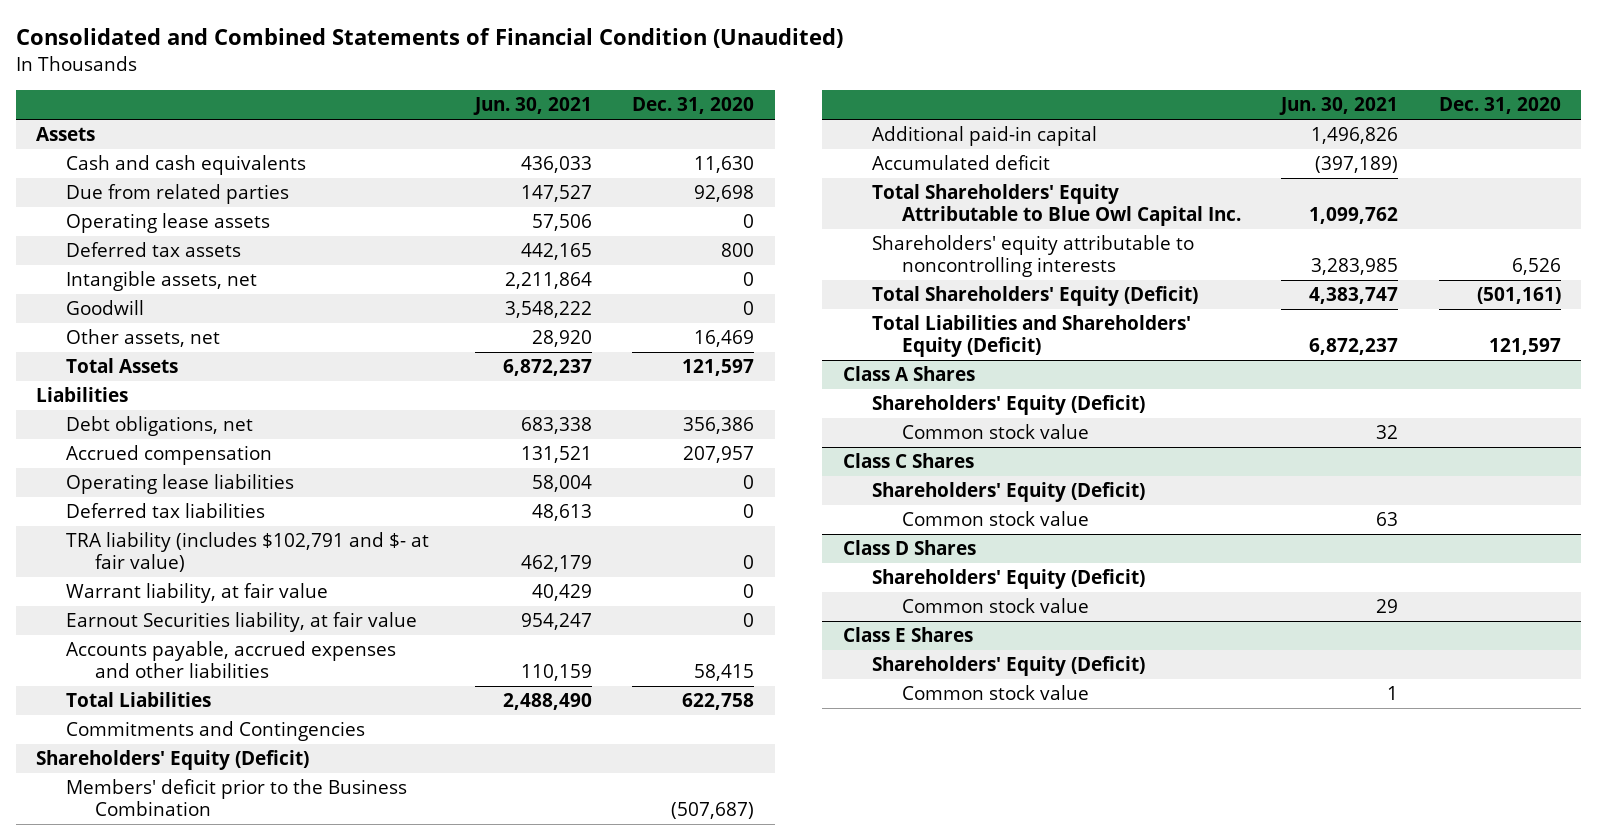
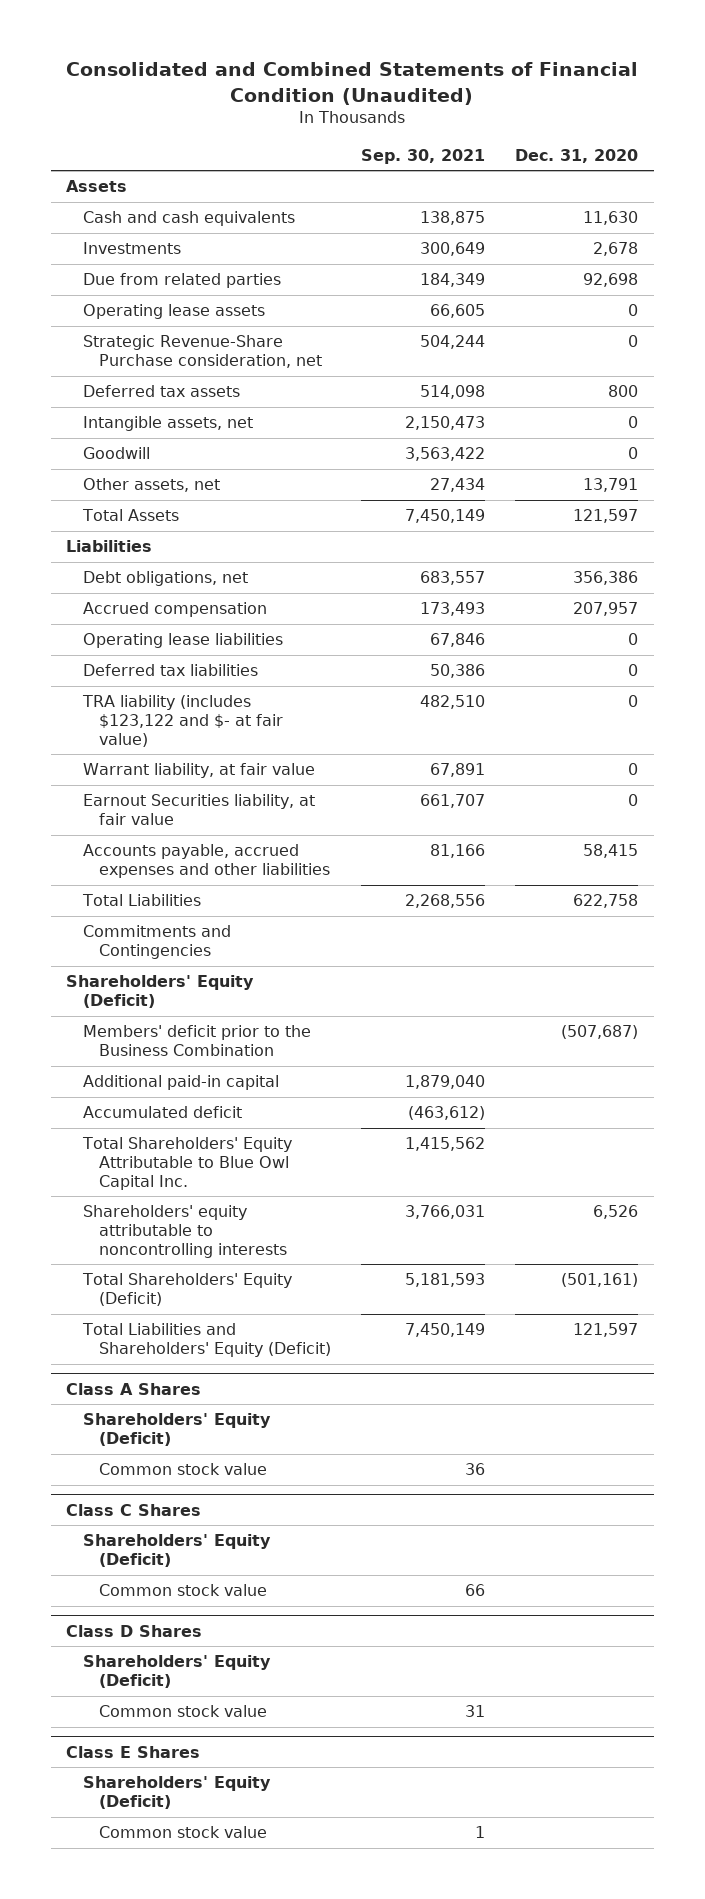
- | Jun. 30, 2021 | Dec. 31, 2020
+ | Sep. 30, 2021 | Dec. 31, 2020
+ Investments | 300,649 | 2,678
+ Strategic Revenue-Share Purchase consideration, net | 504,244 | 0
- Other assets, net | 28,920 | 16,469
+ Other assets, net | 27,434 | 13,791
- TRA liability (includes $102,791 and $- at fair value) | 462,179 | 0
+ TRA liability (includes $123,122 and $- at fair value) | 482,510 | 0

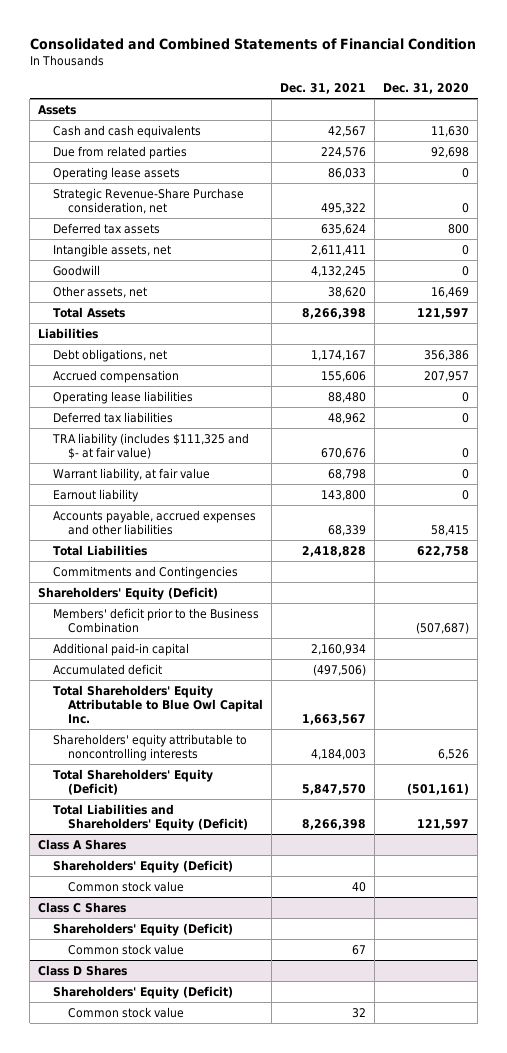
- Consolidated and Combined Statements of Financial Condition (Unaudited)
+ Consolidated and Combined Statements of Financial Condition
- | Sep. 30, 2021 | Dec. 31, 2020
+ | Dec. 31, 2021 | Dec. 31, 2020
- Investments | 300,649 | 2,678
- Other assets, net | 27,434 | 13,791
+ Other assets, net | 38,620 | 16,469
- TRA liability (includes $123,122 and $- at fair value) | 482,510 | 0
+ TRA liability (includes $111,325 and $- at fair value) | 670,676 | 0
- Earnout Securities liability, at fair value | 661,707 | 0
+ Earnout liability | 143,800 | 0
- Class E Shares
- Shareholders' Equity (Deficit)
- Common stock value | 1 |

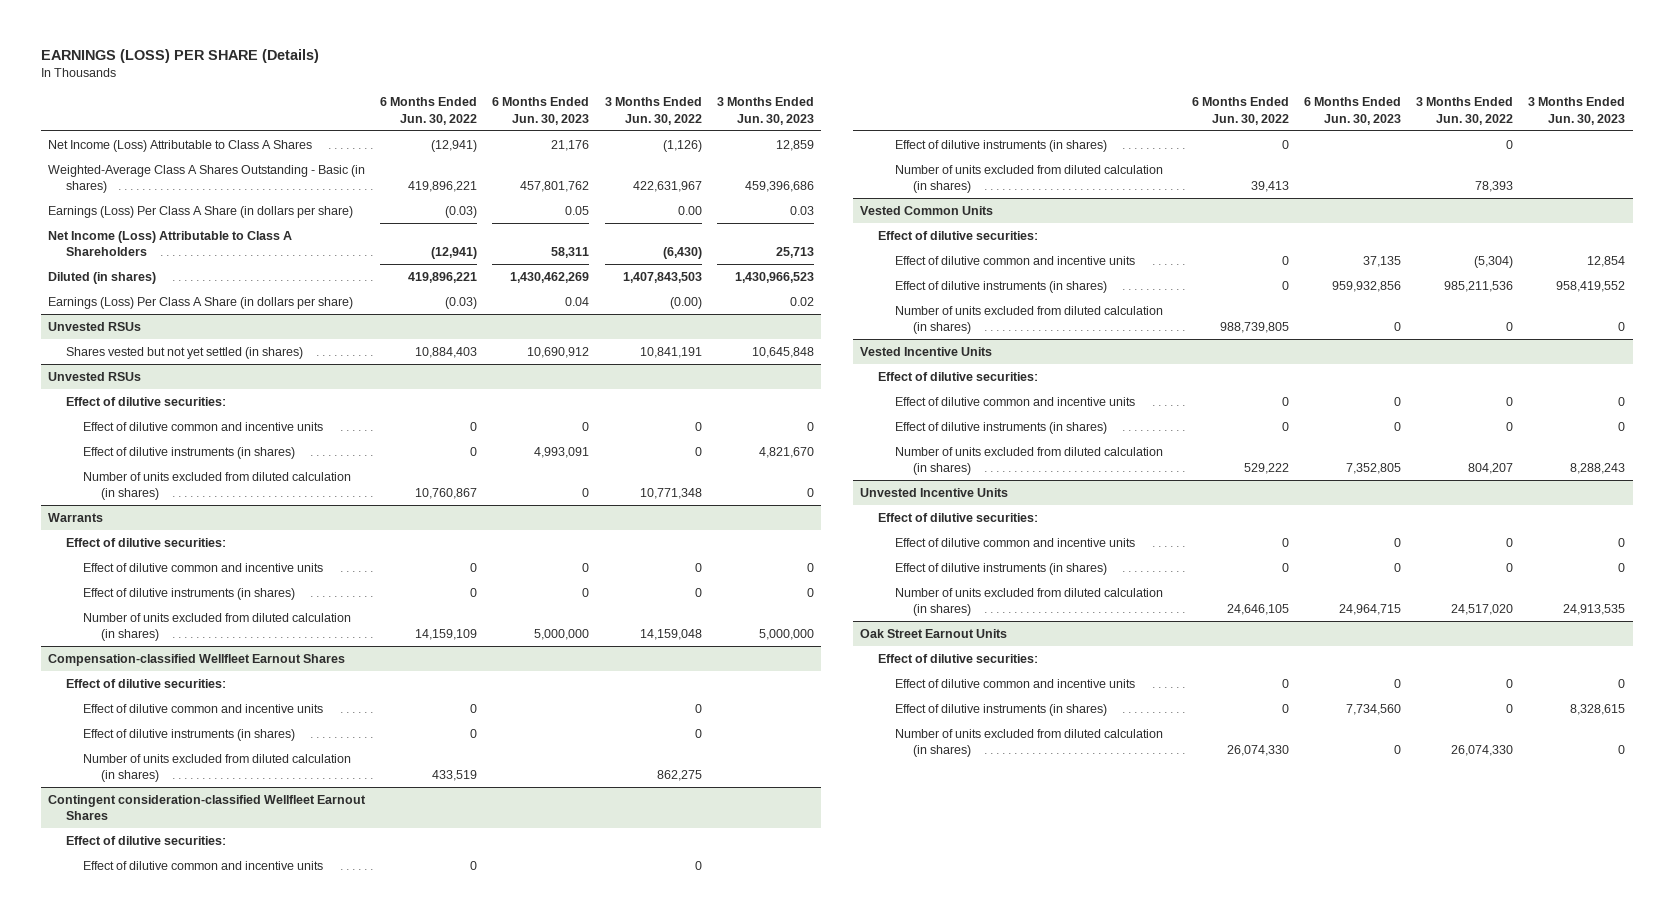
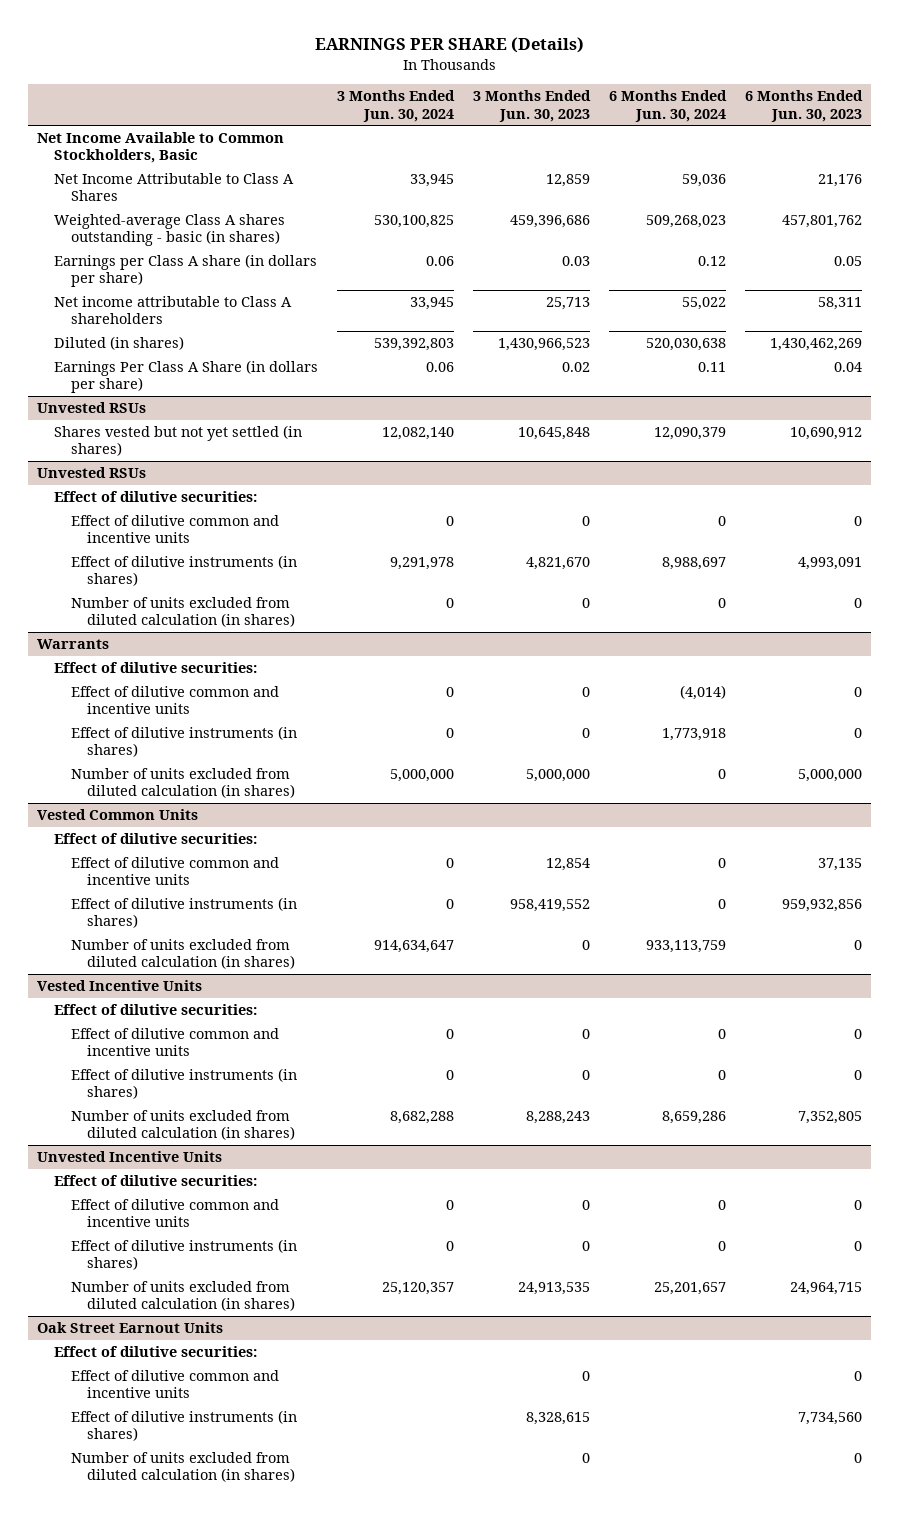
- EARNINGS (LOSS) PER SHARE (Details)
+ EARNINGS PER SHARE (Details)
- | 6 Months Ended Jun. 30, 2022 | 6 Months Ended Jun. 30, 2023 | 3 Months Ended Jun. 30, 2022 | 3 Months Ended Jun. 30, 2023
+ | 3 Months Ended Jun. 30, 2024 | 3 Months Ended Jun. 30, 2023 | 6 Months Ended Jun. 30, 2024 | 6 Months Ended Jun. 30, 2023
- Net Income (Loss) Attributable to Class A Shares | (12,941) | 21,176 | (1,126) | 12,859
- Weighted-Average Class A Shares Outstanding - Basic (in shares) | 419,896,221 | 457,801,762 | 422,631,967 | 459,396,686
- Earnings (Loss) Per Class A Share (in dollars per share) | (0.03) | 0.05 | 0.00 | 0.03
- Net Income (Loss) Attributable to Class A Shareholders | (12,941) | 58,311 | (6,430) | 25,713
+ Net Income Available to Common Stockholders, Basic
+ Net Income Attributable to Class A Shares | 33,945 | 12,859 | 59,036 | 21,176
+ Weighted-average Class A shares outstanding - basic (in shares) | 530,100,825 | 459,396,686 | 509,268,023 | 457,801,762
+ Earnings per Class A share (in dollars per share) | 0.06 | 0.03 | 0.12 | 0.05
+ Net income attributable to Class A shareholders | 33,945 | 25,713 | 55,022 | 58,311
- Earnings (Loss) Per Class A Share (in dollars per share) | (0.03) | 0.04 | (0.00) | 0.02
+ Earnings Per Class A Share (in dollars per share) | 0.06 | 0.02 | 0.11 | 0.04
- Compensation-classified Wellfleet Earnout Shares
- Effect of dilutive securities:
- Effect of dilutive common and incentive units | 0 | | 0 |
- Effect of dilutive instruments (in shares) | 0 | | 0 |
- Number of units excluded from diluted calculation (in shares) | 433,519 | | 862,275 |
- Contingent consideration-classified Wellfleet Earnout Shares
- Effect of dilutive securities:
- Effect of dilutive common and incentive units | 0 | | 0 |
- Effect of dilutive instruments (in shares) | 0 | | 0 |
- Number of units excluded from diluted calculation (in shares) | 39,413 | | 78,393 |

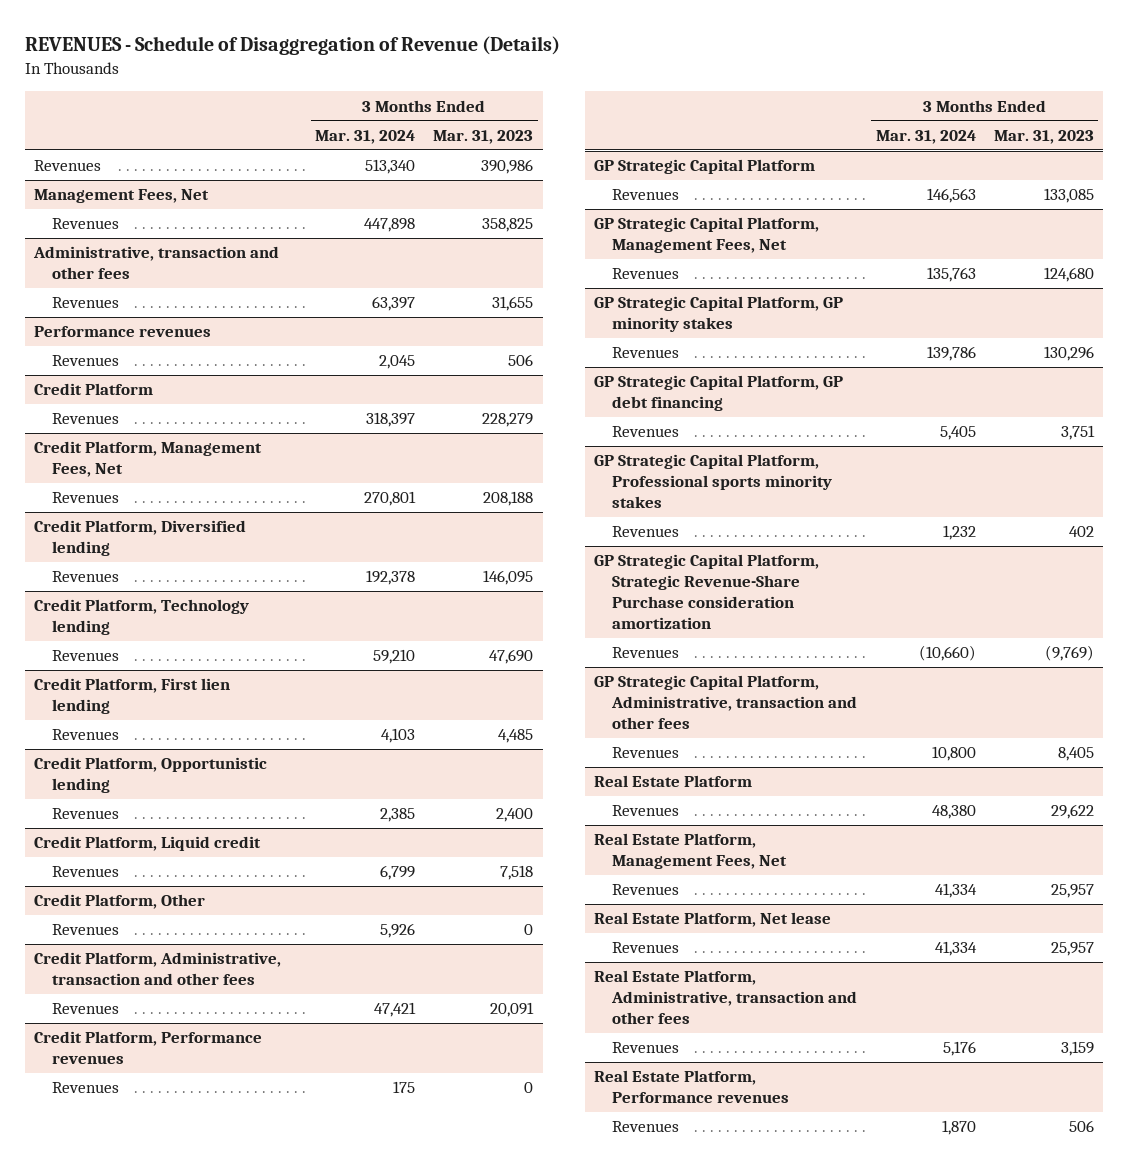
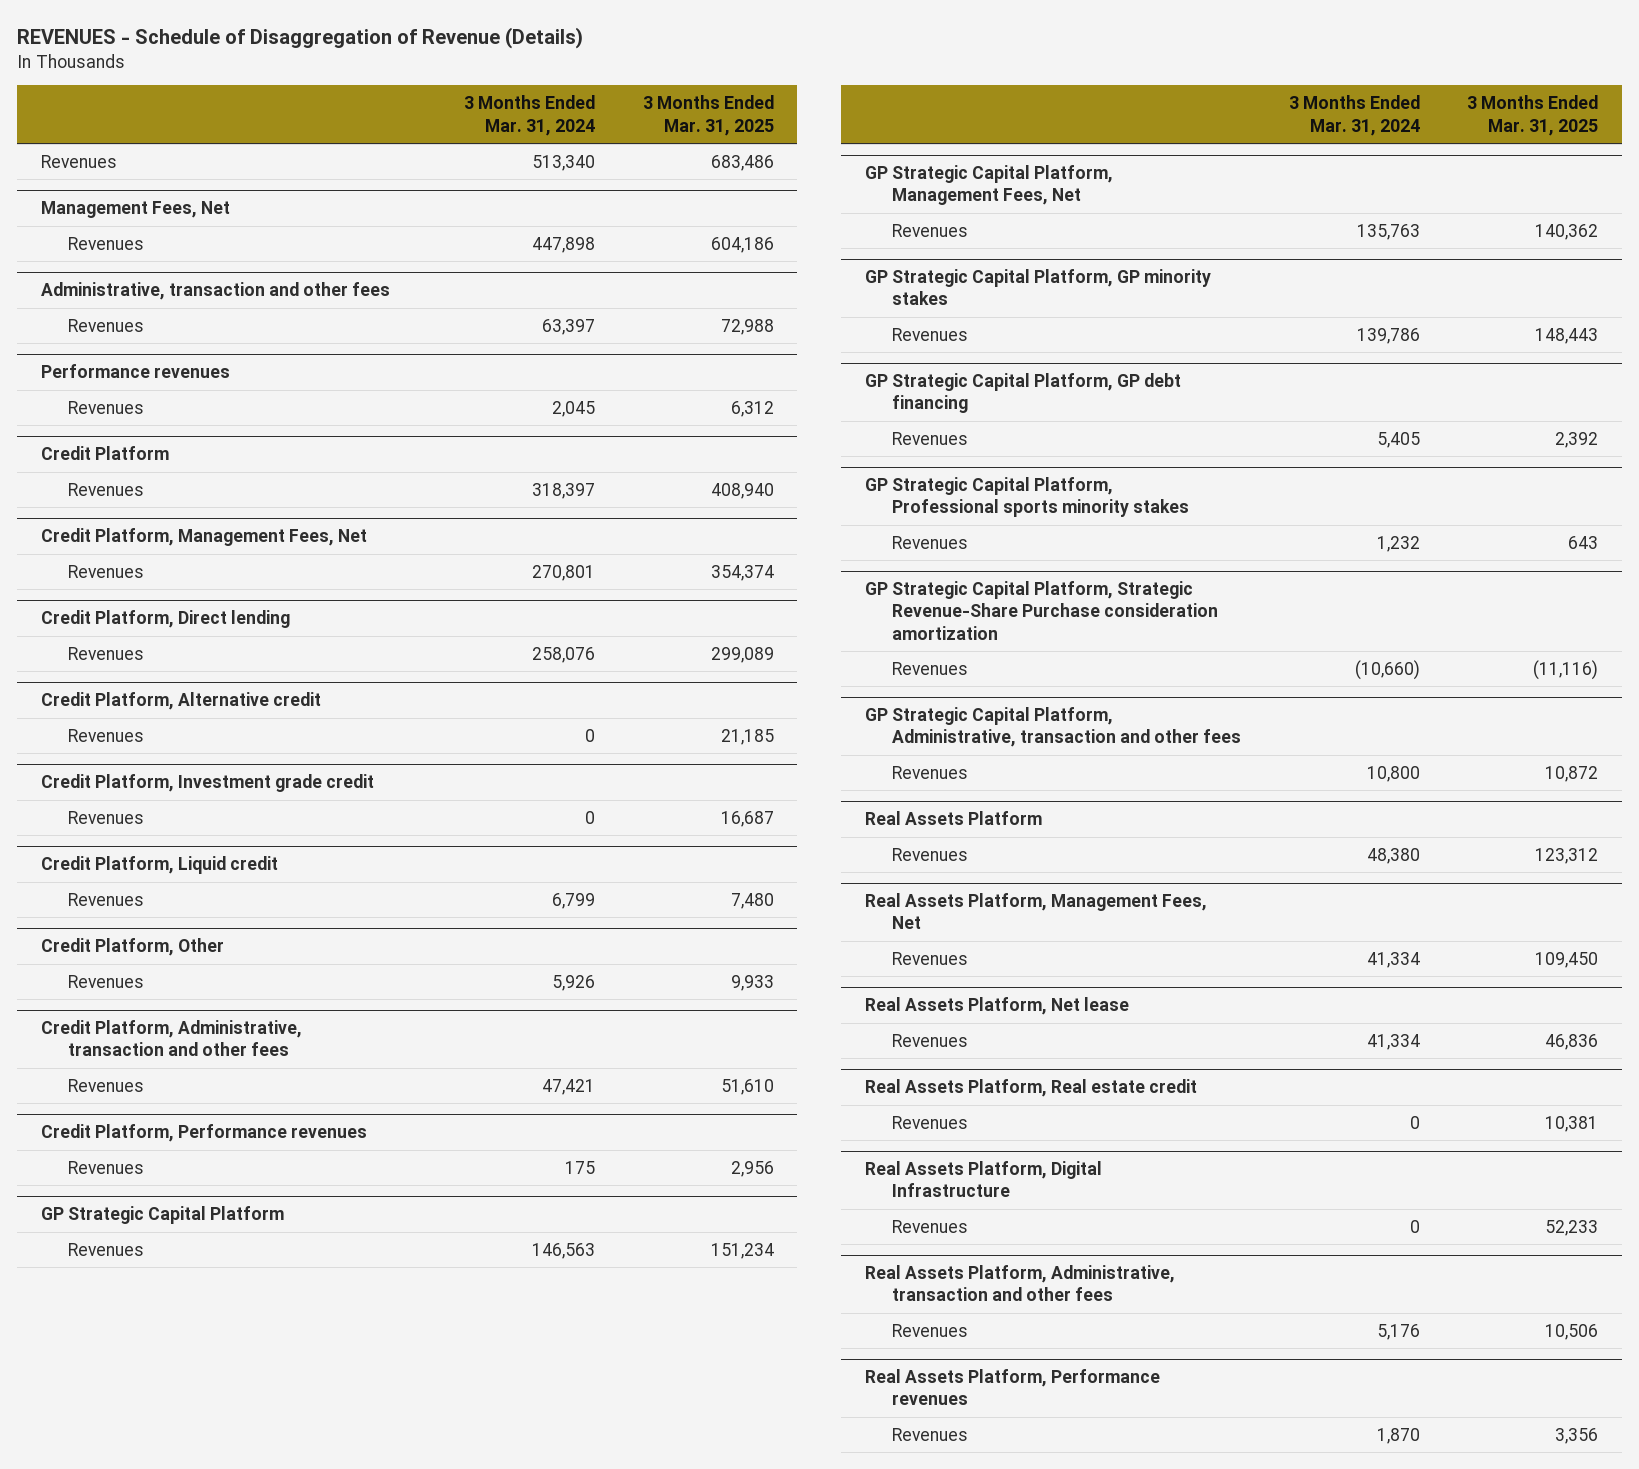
- | 3 Months Ended Mar. 31, 2024 | 3 Months Ended Mar. 31, 2023
+ | 3 Months Ended Mar. 31, 2024 | 3 Months Ended Mar. 31, 2025
- Credit Platform, Diversified lending
- Revenues | 192,378 | 146,095
- Credit Platform, Technology lending
- Revenues | 59,210 | 47,690
- Credit Platform, First lien lending
- Revenues | 4,103 | 4,485
- Credit Platform, Opportunistic lending
- Revenues | 2,385 | 2,400
+ Credit Platform, Direct lending
+ Revenues | 258,076 | 299,089
+ Credit Platform, Alternative credit
+ Revenues | 0 | 21,185
+ Credit Platform, Investment grade credit
+ Revenues | 0 | 16,687
- Real Estate Platform
+ Real Assets Platform
- Real Estate Platform, Management Fees, Net
+ Real Assets Platform, Management Fees, Net
- Real Estate Platform, Net lease
+ Real Assets Platform, Net lease
- Real Estate Platform, Administrative, transaction and other fees
+ Real Assets Platform, Real estate credit
+ Revenues | 0 | 10,381
+ Real Assets Platform, Digital Infrastructure
+ Revenues | 0 | 52,233
+ Real Assets Platform, Administrative, transaction and other fees
- Real Estate Platform, Performance revenues
+ Real Assets Platform, Performance revenues

